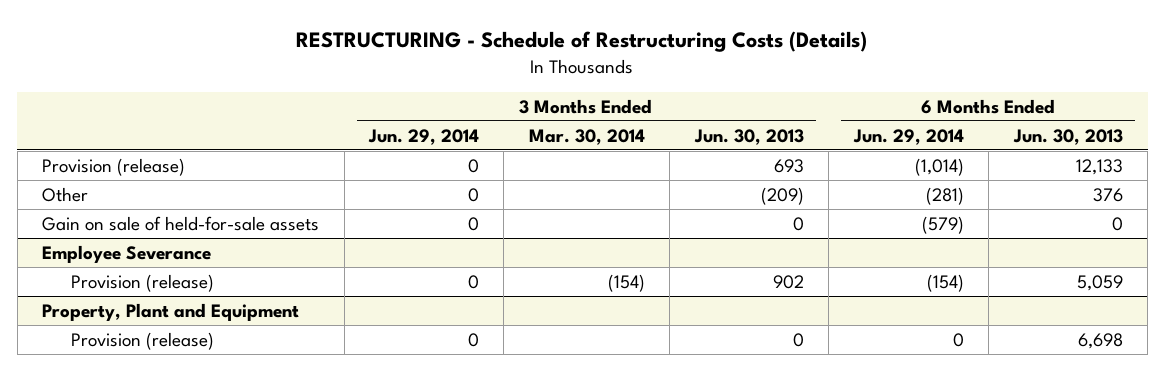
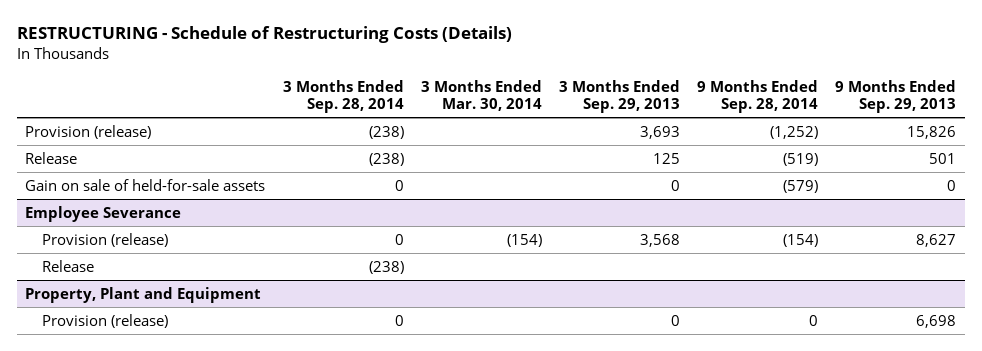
- | 3 Months Ended Jun. 29, 2014 | 3 Months Ended Mar. 30, 2014 | 3 Months Ended Jun. 30, 2013 | 6 Months Ended Jun. 29, 2014 | 6 Months Ended Jun. 30, 2013
+ | 3 Months Ended Sep. 28, 2014 | 3 Months Ended Mar. 30, 2014 | 3 Months Ended Sep. 29, 2013 | 9 Months Ended Sep. 28, 2014 | 9 Months Ended Sep. 29, 2013
- Other | 0 | | (209) | (281) | 376
+ Release | (238) | | 125 | (519) | 501
@ Employee Severance
+ Release | (238) | | | |

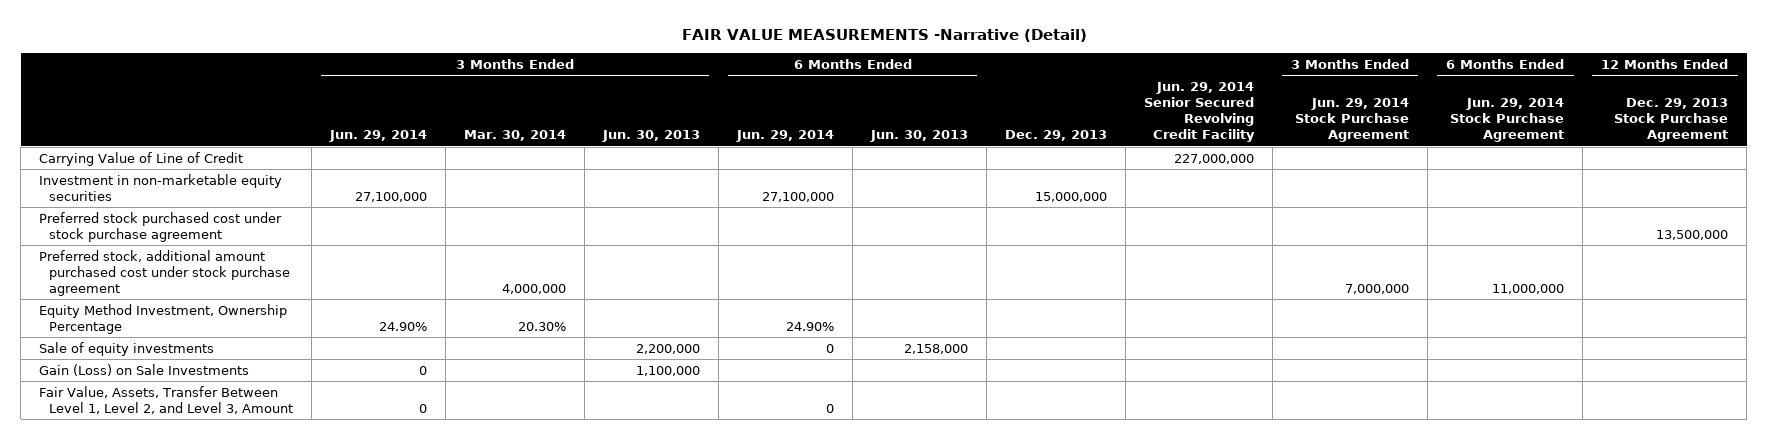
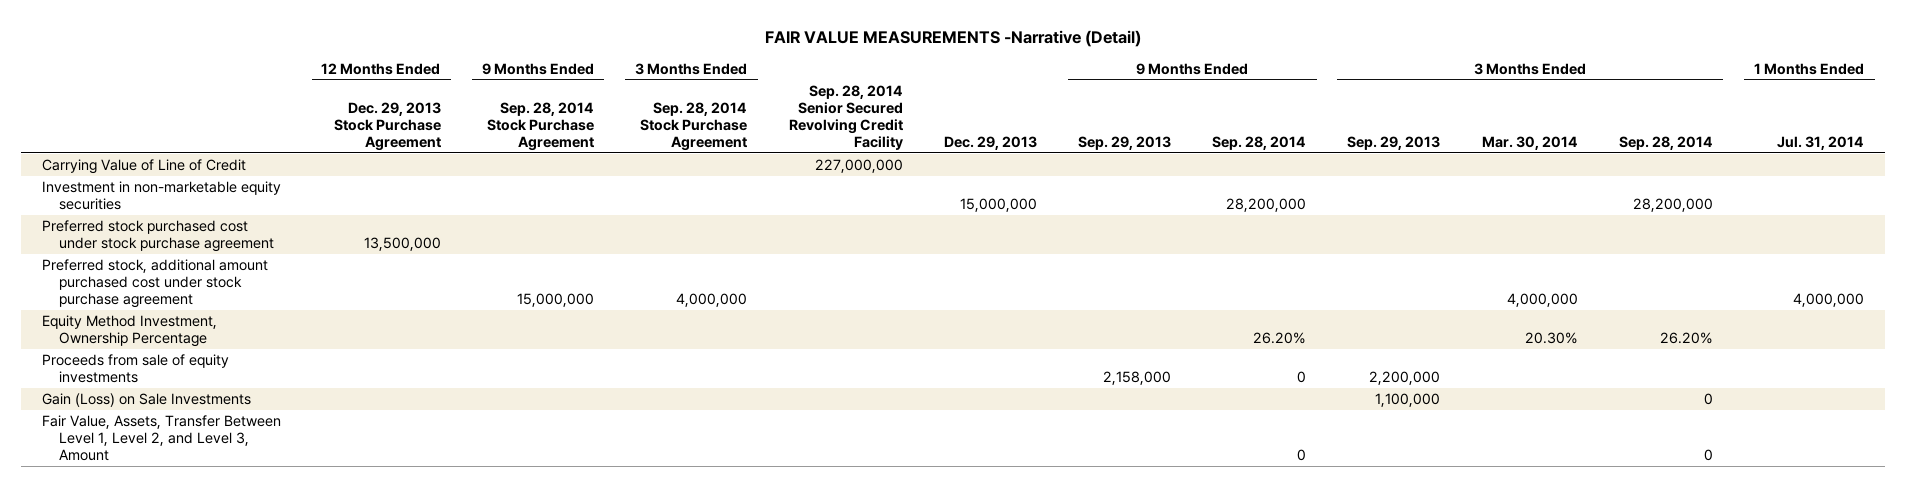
- | 3 Months Ended Jun. 29, 2014 | 3 Months Ended Mar. 30, 2014 | 3 Months Ended Jun. 30, 2013 | 6 Months Ended Jun. 29, 2014 | 6 Months Ended Jun. 30, 2013 | Dec. 29, 2013 | Jun. 29, 2014 Senior Secured Revolving Credit Facility | 3 Months Ended Jun. 29, 2014 Stock Purchase Agreement | 6 Months Ended Jun. 29, 2014 Stock Purchase Agreement | 12 Months Ended Dec. 29, 2013 Stock Purchase Agreement
+ | 12 Months Ended Dec. 29, 2013 Stock Purchase Agreement | 9 Months Ended Sep. 28, 2014 Stock Purchase Agreement | 3 Months Ended Sep. 28, 2014 Stock Purchase Agreement | Sep. 28, 2014 Senior Secured Revolving Credit Facility | Dec. 29, 2013 | 9 Months Ended Sep. 29, 2013 | 9 Months Ended Sep. 28, 2014 | 3 Months Ended Sep. 29, 2013 | 3 Months Ended Mar. 30, 2014 | 3 Months Ended Sep. 28, 2014 | 1 Months Ended Jul. 31, 2014
- Sale of equity investments | | | 2,200,000 | 0 | 2,158,000 | | | | |
+ Proceeds from sale of equity investments | | | | | | 2,158,000 | 0 | 2,200,000 | | |

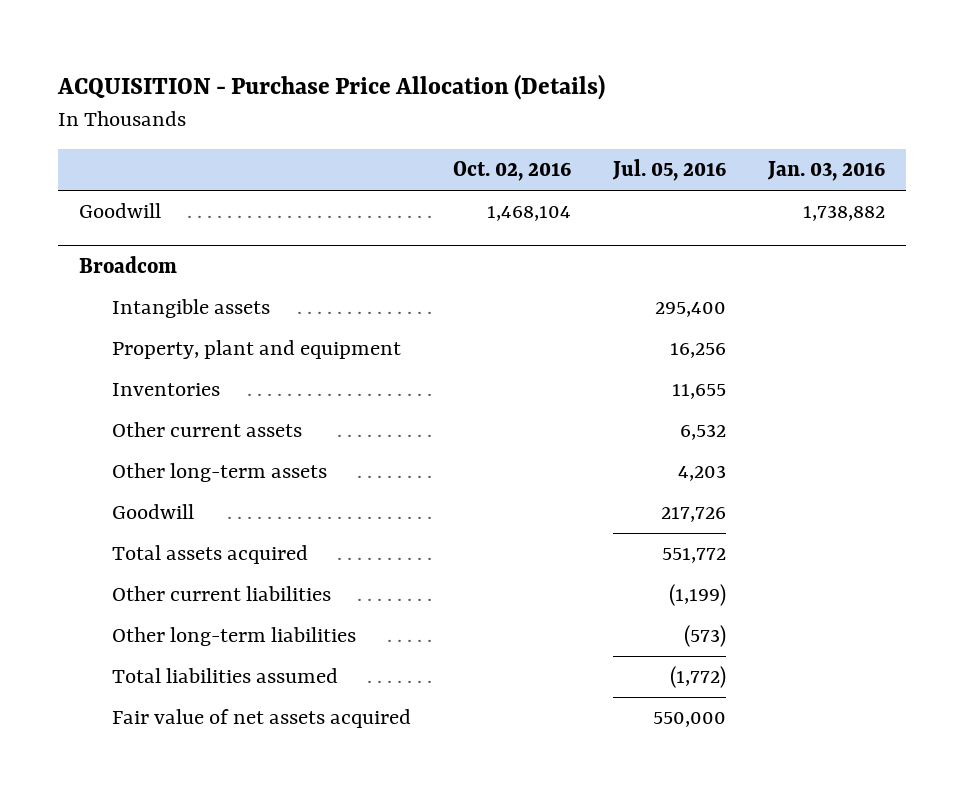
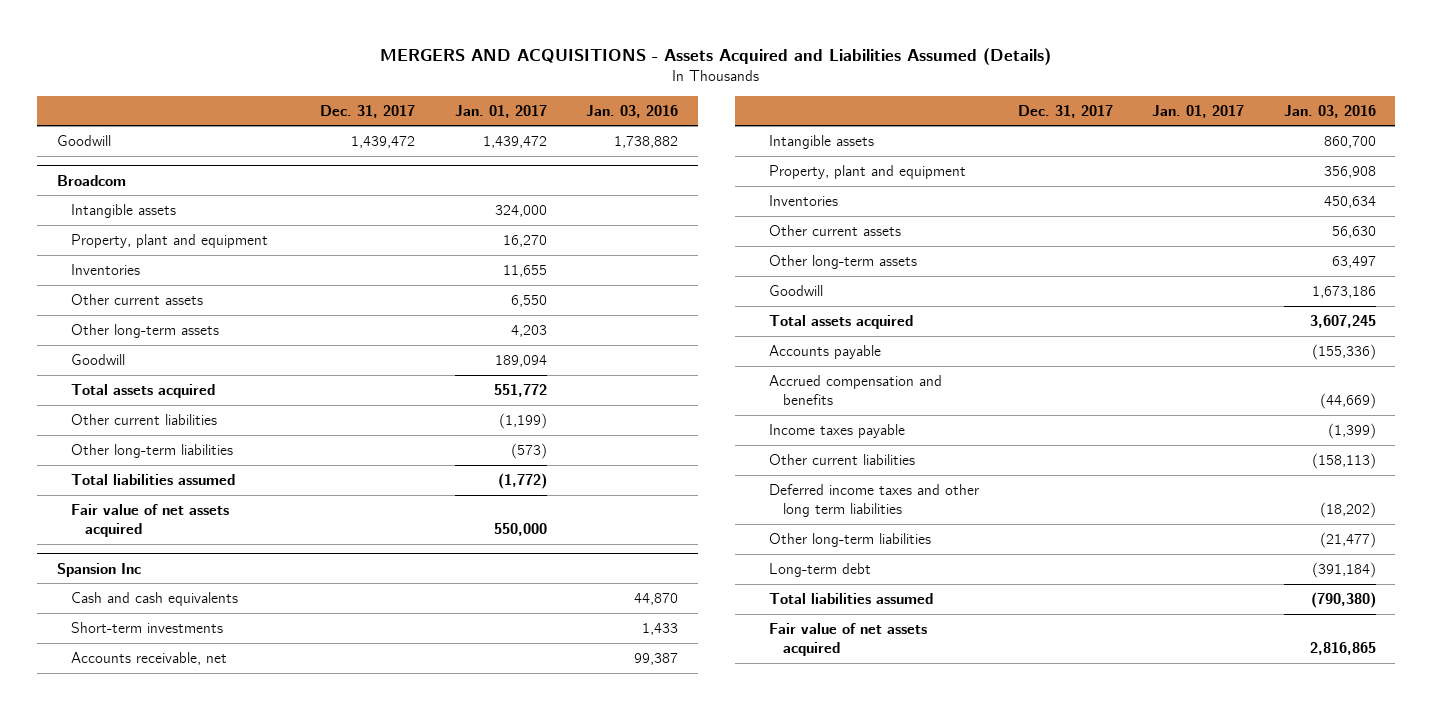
- ACQUISITION - Purchase Price Allocation (Details)
+ MERGERS AND ACQUISITIONS - Assets Acquired and Liabilities Assumed (Details)
- | Oct. 02, 2016 | Jul. 05, 2016 | Jan. 03, 2016
+ | Dec. 31, 2017 | Jan. 01, 2017 | Jan. 03, 2016
+ Spansion Inc
+ Cash and cash equivalents | | | 44,870
+ Short-term investments | | | 1,433
+ Accounts receivable, net | | | 99,387
+ Intangible assets | | | 860,700
+ Property, plant and equipment | | | 356,908
+ Inventories | | | 450,634
+ Other current assets | | | 56,630
+ Other long-term assets | | | 63,497
+ Goodwill | | | 1,673,186
+ Total assets acquired | | | 3,607,245
+ Accounts payable | | | (155,336)
+ Accrued compensation and benefits | | | (44,669)
+ Income taxes payable | | | (1,399)
+ Other current liabilities | | | (158,113)
+ Deferred income taxes and other long term liabilities | | | (18,202)
+ Other long-term liabilities | | | (21,477)
+ Long-term debt | | | (391,184)
+ Total liabilities assumed | | | (790,380)
+ Fair value of net assets acquired | | | 2,816,865

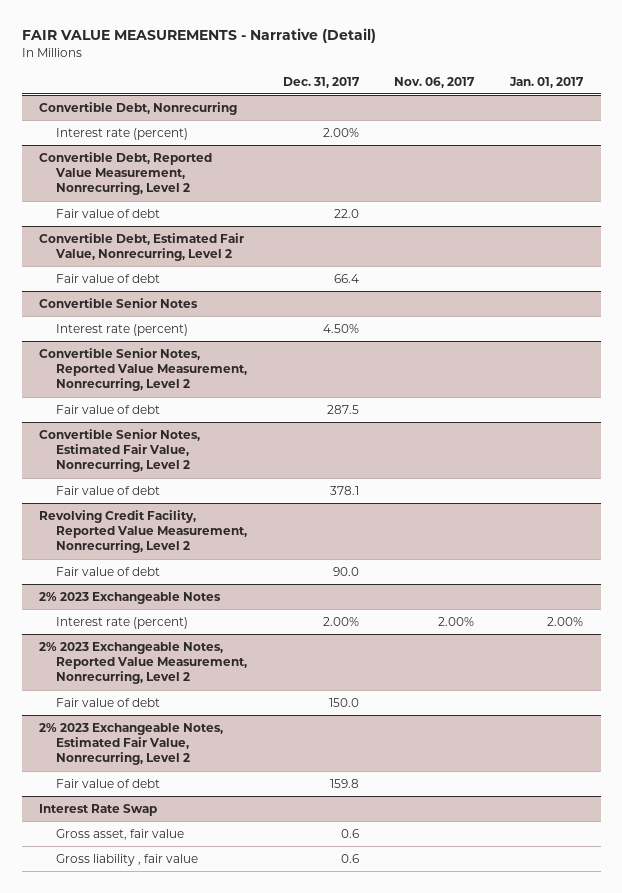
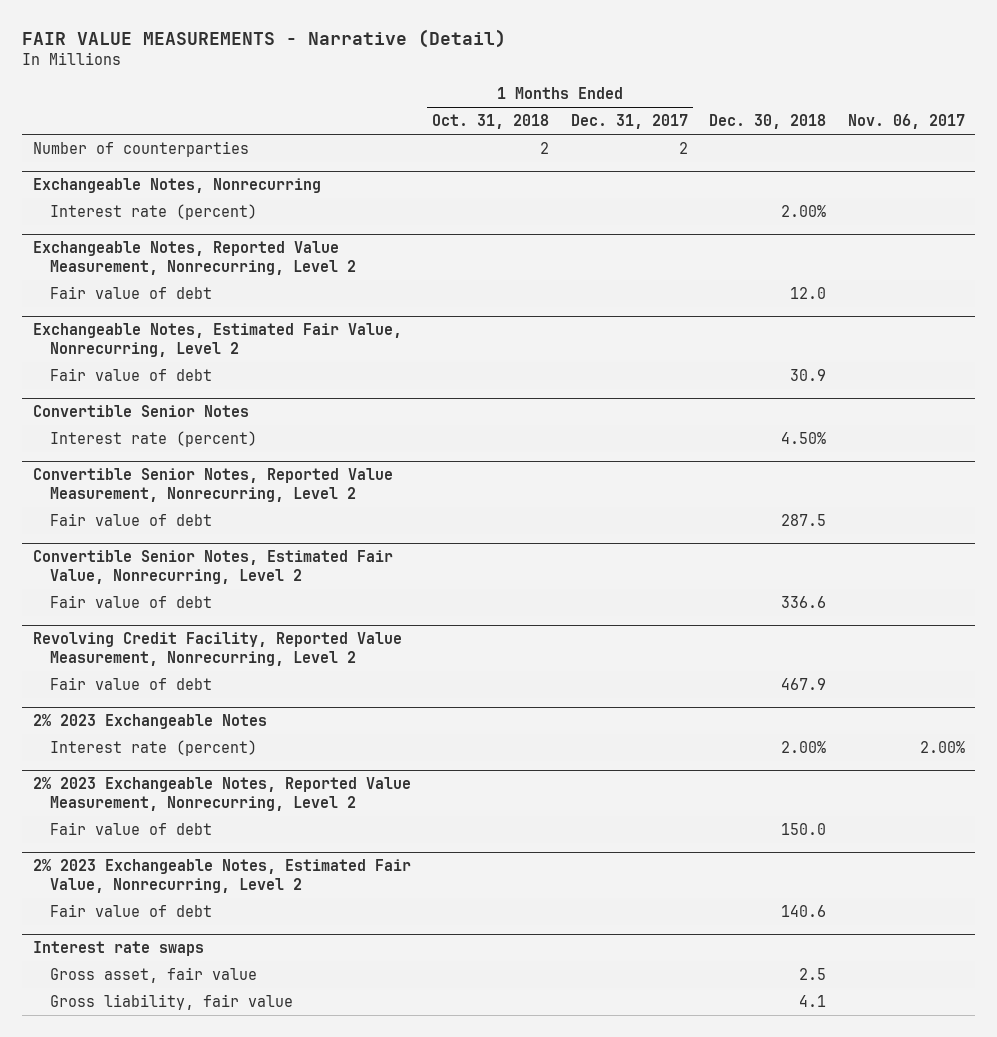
- | Dec. 31, 2017 | Nov. 06, 2017 | Jan. 01, 2017
+ | 1 Months Ended Oct. 31, 2018 | 1 Months Ended Dec. 31, 2017 | Dec. 30, 2018 | Nov. 06, 2017
- Convertible Debt, Nonrecurring
- Interest rate (percent) | 2.00% | |
- Convertible Debt, Reported Value Measurement, Nonrecurring, Level 2
+ Number of counterparties | 2 | 2 | |
+ Exchangeable Notes, Nonrecurring
+ Interest rate (percent) | | | 2.00% |
+ Exchangeable Notes, Reported Value Measurement, Nonrecurring, Level 2
- Convertible Debt, Estimated Fair Value, Nonrecurring, Level 2
+ Exchangeable Notes, Estimated Fair Value, Nonrecurring, Level 2
- Interest Rate Swap
+ Interest rate swaps
- Gross liability , fair value | 0.6 | |
+ Gross liability, fair value | | | 4.1 |

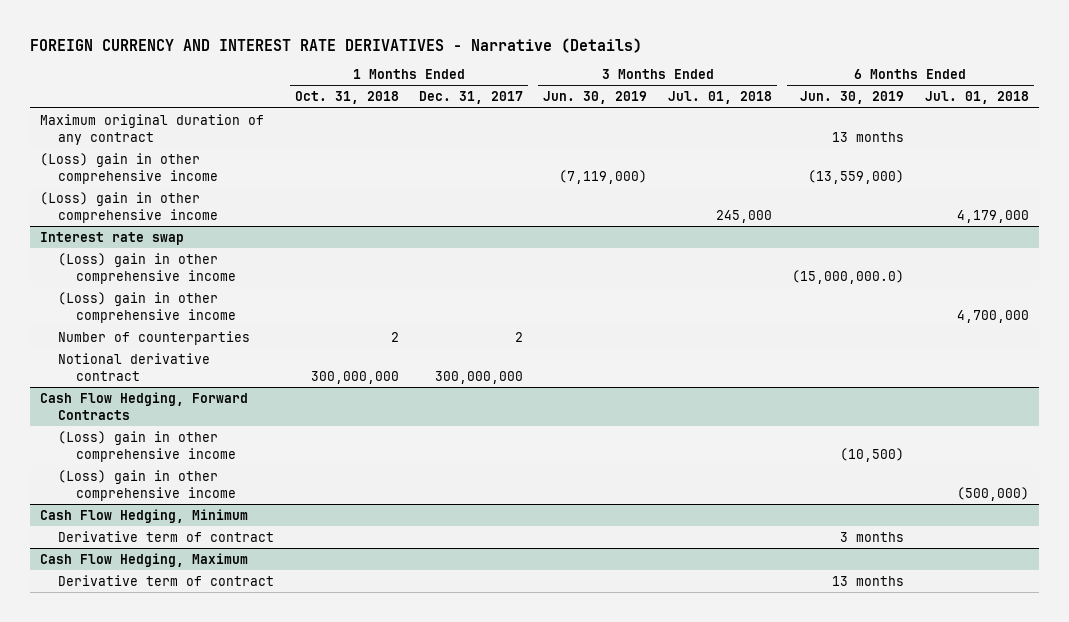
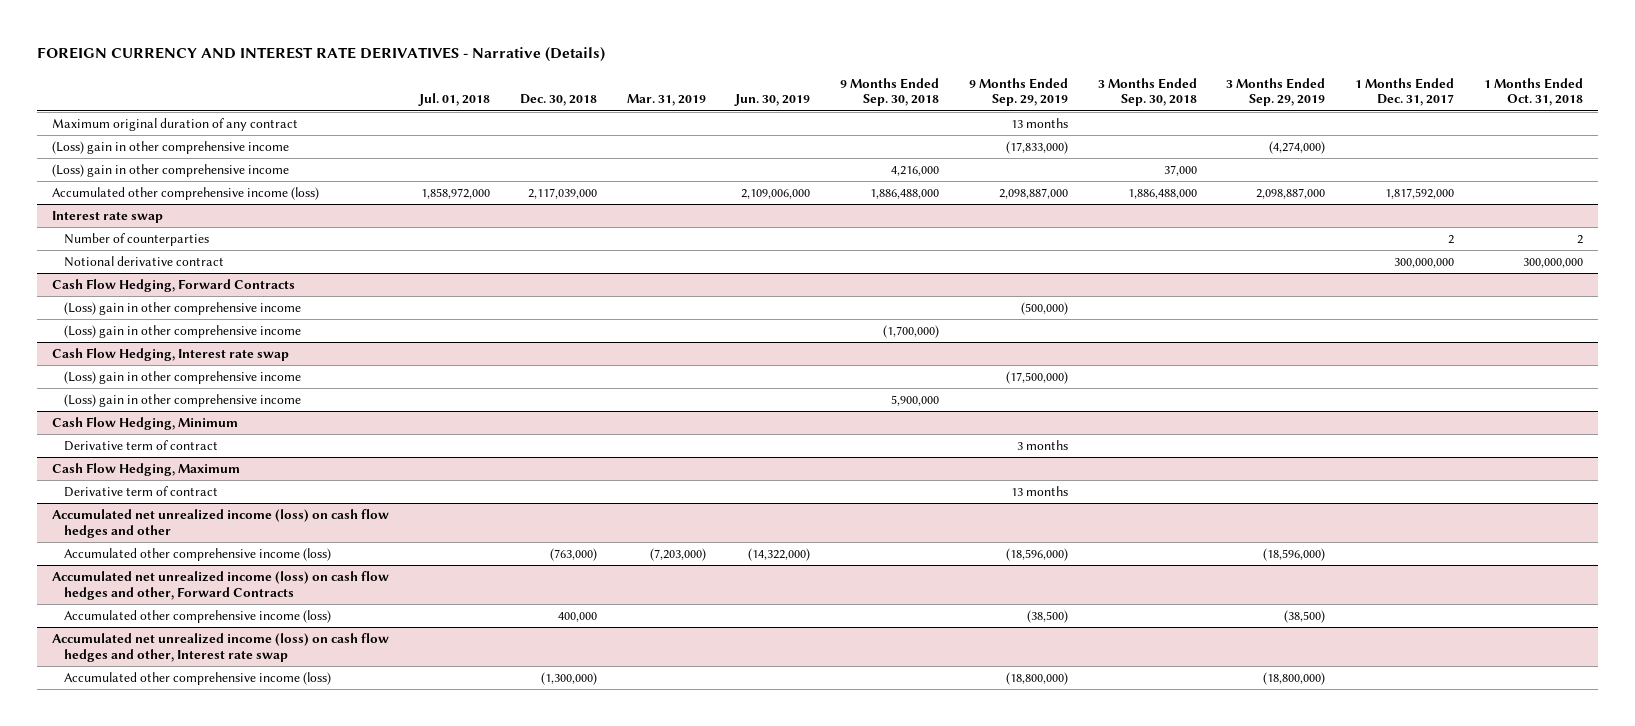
- | 1 Months Ended Oct. 31, 2018 | 1 Months Ended Dec. 31, 2017 | 3 Months Ended Jun. 30, 2019 | 3 Months Ended Jul. 01, 2018 | 6 Months Ended Jun. 30, 2019 | 6 Months Ended Jul. 01, 2018
+ | Jul. 01, 2018 | Dec. 30, 2018 | Mar. 31, 2019 | Jun. 30, 2019 | 9 Months Ended Sep. 30, 2018 | 9 Months Ended Sep. 29, 2019 | 3 Months Ended Sep. 30, 2018 | 3 Months Ended Sep. 29, 2019 | 1 Months Ended Dec. 31, 2017 | 1 Months Ended Oct. 31, 2018
+ Accumulated other comprehensive income (loss) | 1,858,972,000 | 2,117,039,000 | | 2,109,006,000 | 1,886,488,000 | 2,098,887,000 | 1,886,488,000 | 2,098,887,000 | 1,817,592,000 |
@ Interest rate swap
- (Loss) gain in other comprehensive income | | | | | (15,000,000.0) |
- (Loss) gain in other comprehensive income | | | | | | 4,700,000
+ Cash Flow Hedging, Interest rate swap
+ (Loss) gain in other comprehensive income | | | | | | (17,500,000) | | | |
+ (Loss) gain in other comprehensive income | | | | | 5,900,000 | | | | |
+ Accumulated net unrealized income (loss) on cash flow hedges and other
+ Accumulated other comprehensive income (loss) | | (763,000) | (7,203,000) | (14,322,000) | | (18,596,000) | | (18,596,000) | |
+ Accumulated net unrealized income (loss) on cash flow hedges and other, Forward Contracts
+ Accumulated other comprehensive income (loss) | | 400,000 | | | | (38,500) | | (38,500) | |
+ Accumulated net unrealized income (loss) on cash flow hedges and other, Interest rate swap
+ Accumulated other comprehensive income (loss) | | (1,300,000) | | | | (18,800,000) | | (18,800,000) | |

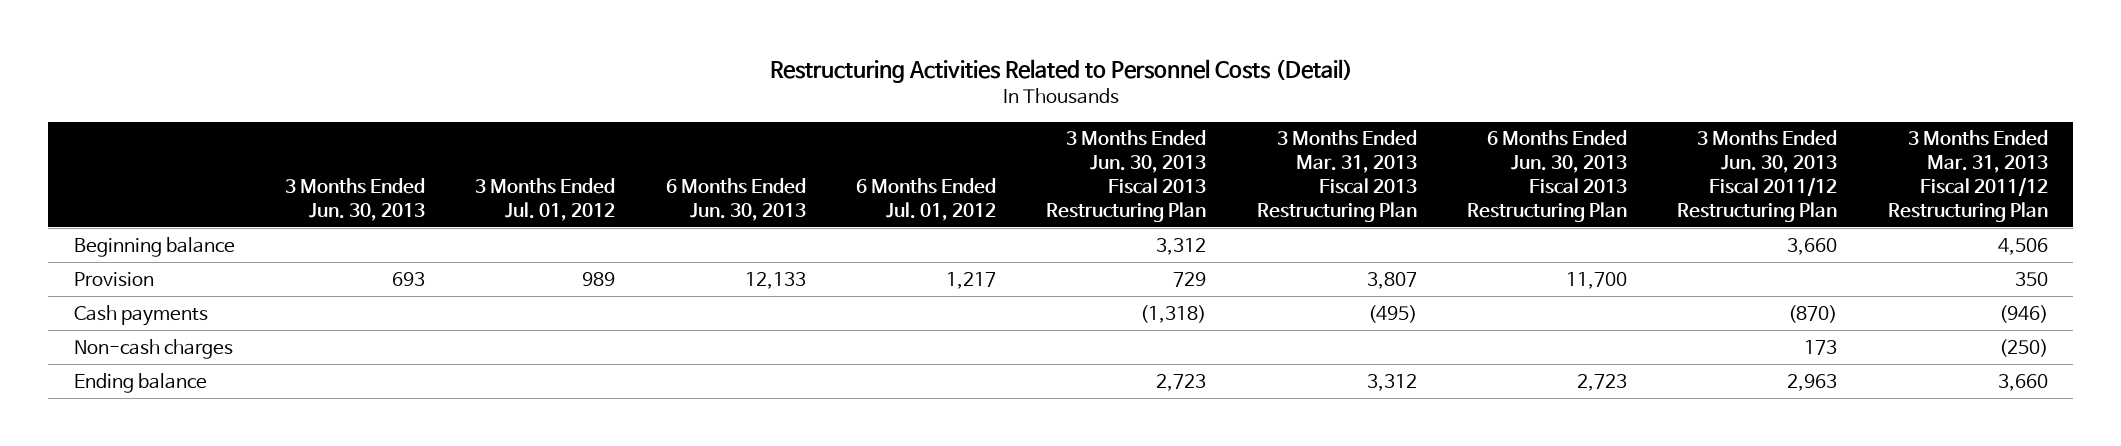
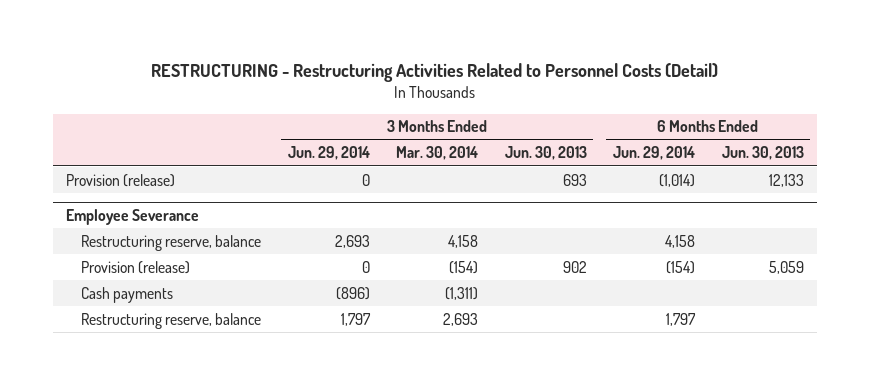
- Restructuring Activities Related to Personnel Costs (Detail)
+ RESTRUCTURING - Restructuring Activities Related to Personnel Costs (Detail)
- | 3 Months Ended Jun. 30, 2013 | 3 Months Ended Jul. 01, 2012 | 6 Months Ended Jun. 30, 2013 | 6 Months Ended Jul. 01, 2012 | 3 Months Ended Jun. 30, 2013 Fiscal 2013 Restructuring Plan | 3 Months Ended Mar. 31, 2013 Fiscal 2013 Restructuring Plan | 6 Months Ended Jun. 30, 2013 Fiscal 2013 Restructuring Plan | 3 Months Ended Jun. 30, 2013 Fiscal 2011/12 Restructuring Plan | 3 Months Ended Mar. 31, 2013 Fiscal 2011/12 Restructuring Plan
+ | 3 Months Ended Jun. 29, 2014 | 3 Months Ended Mar. 30, 2014 | 3 Months Ended Jun. 30, 2013 | 6 Months Ended Jun. 29, 2014 | 6 Months Ended Jun. 30, 2013
- Beginning balance | | | | | 3,312 | | | 3,660 | 4,506
- Provision | 693 | 989 | 12,133 | 1,217 | 729 | 3,807 | 11,700 | | 350
- Cash payments | | | | | (1,318) | (495) | | (870) | (946)
- Non-cash charges | | | | | | | | 173 | (250)
- Ending balance | | | | | 2,723 | 3,312 | 2,723 | 2,963 | 3,660
+ Provision (release) | 0 | | 693 | (1,014) | 12,133
+ Employee Severance
+ Restructuring reserve, balance | 2,693 | 4,158 | | 4,158 |
+ Provision (release) | 0 | (154) | 902 | (154) | 5,059
+ Cash payments | (896) | (1,311) | | |
+ Restructuring reserve, balance | 1,797 | 2,693 | | 1,797 |

